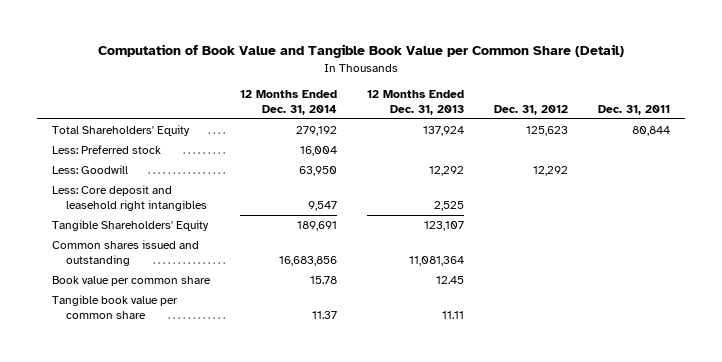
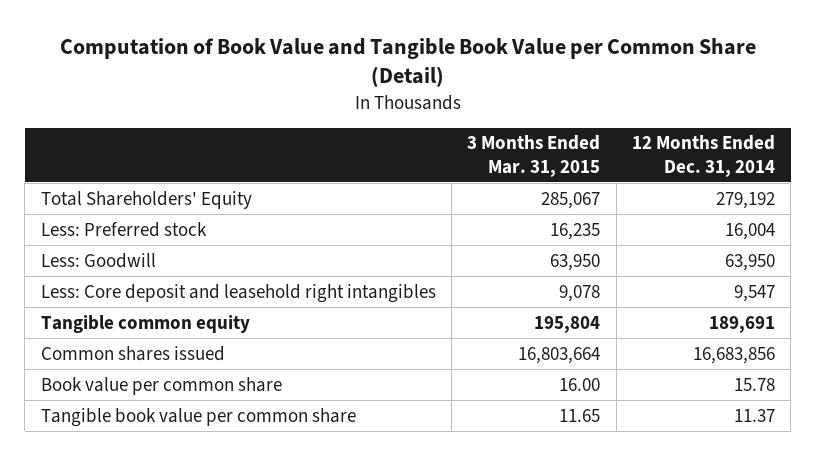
- | 12 Months Ended Dec. 31, 2014 | 12 Months Ended Dec. 31, 2013 | Dec. 31, 2012 | Dec. 31, 2011
+ | 3 Months Ended Mar. 31, 2015 | 12 Months Ended Dec. 31, 2014
- Tangible Shareholders' Equity | 189,691 | 123,107 | |
- Common shares issued and outstanding | 16,683,856 | 11,081,364 | |
+ Tangible common equity | 195,804 | 189,691
+ Common shares issued | 16,803,664 | 16,683,856

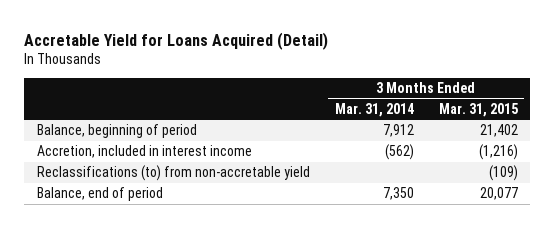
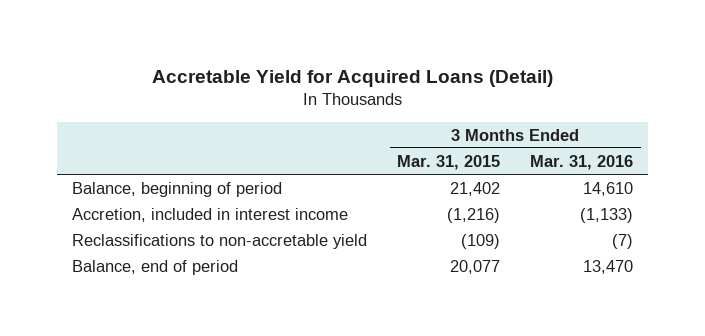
- Accretable Yield for Loans Acquired (Detail)
+ Accretable Yield for Acquired Loans (Detail)
- | 3 Months Ended Mar. 31, 2014 | 3 Months Ended Mar. 31, 2015
+ | 3 Months Ended Mar. 31, 2015 | 3 Months Ended Mar. 31, 2016
- Reclassifications (to) from non-accretable yield | | (109)
+ Reclassifications to non-accretable yield | (109) | (7)

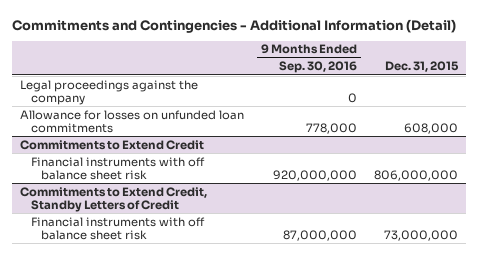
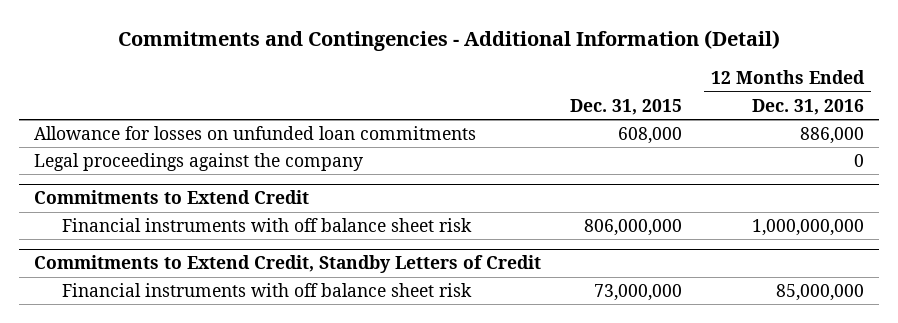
- | 9 Months Ended Sep. 30, 2016 | Dec. 31, 2015
+ | Dec. 31, 2015 | 12 Months Ended Dec. 31, 2016
moved down: Legal proceedings against the company | | 0

